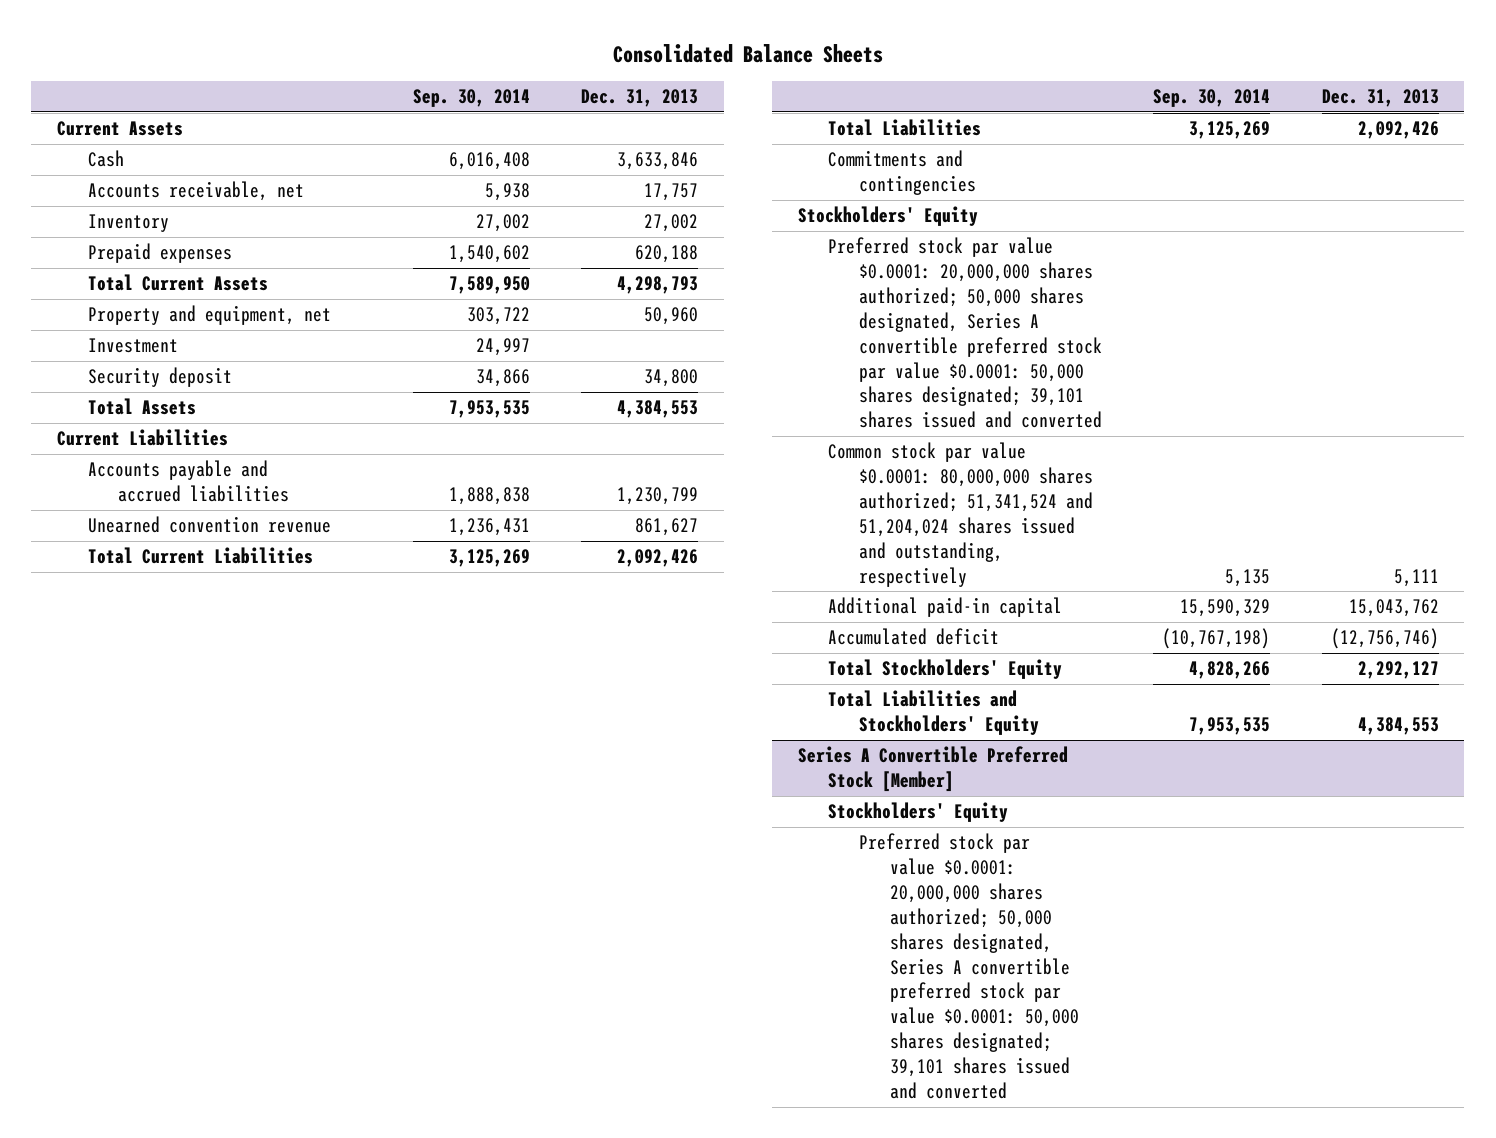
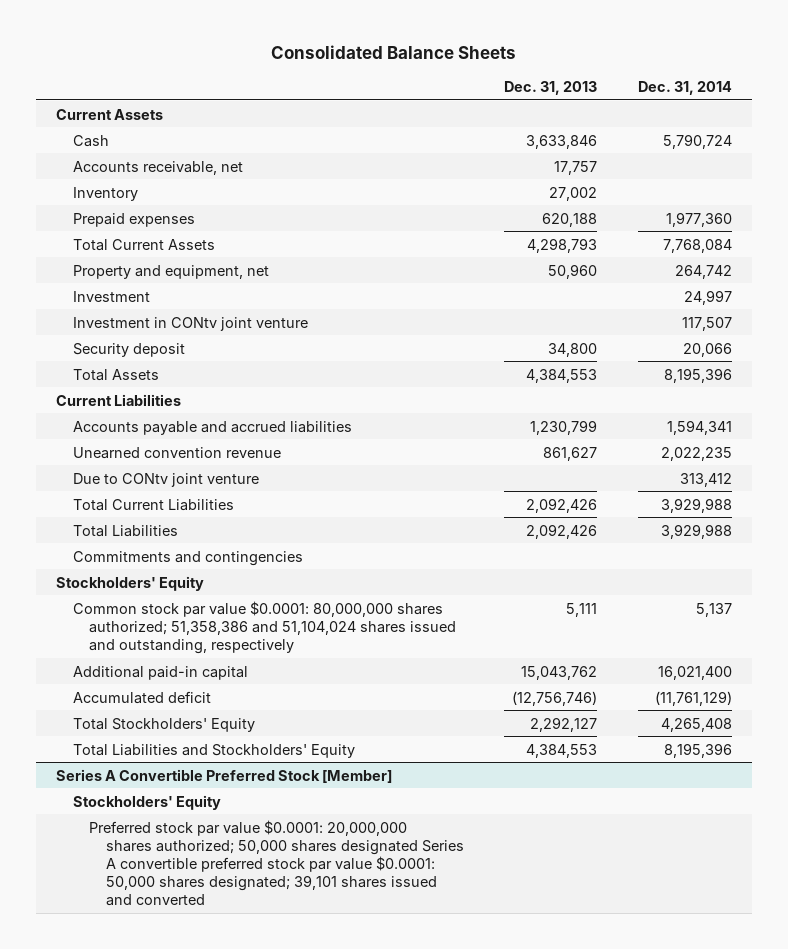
- | Sep. 30, 2014 | Dec. 31, 2013
+ | Dec. 31, 2013 | Dec. 31, 2014
+ Investment in CONtv joint venture | | 117,507
+ Due to CONtv joint venture | | 313,412
- Preferred stock par value $0.0001: 20,000,000 shares authorized; 50,000 shares designated, Series A convertible preferred stock par value $0.0001: 50,000 shares designated; 39,101 shares issued and converted
- Common stock par value $0.0001: 80,000,000 shares authorized; 51,341,524 and 51,204,024 shares issued and outstanding, respectively | 5,135 | 5,111
+ Common stock par value $0.0001: 80,000,000 shares authorized; 51,358,386 and 51,104,024 shares issued and outstanding, respectively | 5,111 | 5,137
@ Series A Convertible Preferred Stock [Member]
- Preferred stock par value $0.0001: 20,000,000 shares authorized; 50,000 shares designated, Series A convertible preferred stock par value $0.0001: 50,000 shares designated; 39,101 shares issued and converted
+ Preferred stock par value $0.0001: 20,000,000 shares authorized; 50,000 shares designated Series A convertible preferred stock par value $0.0001: 50,000 shares designated; 39,101 shares issued and converted

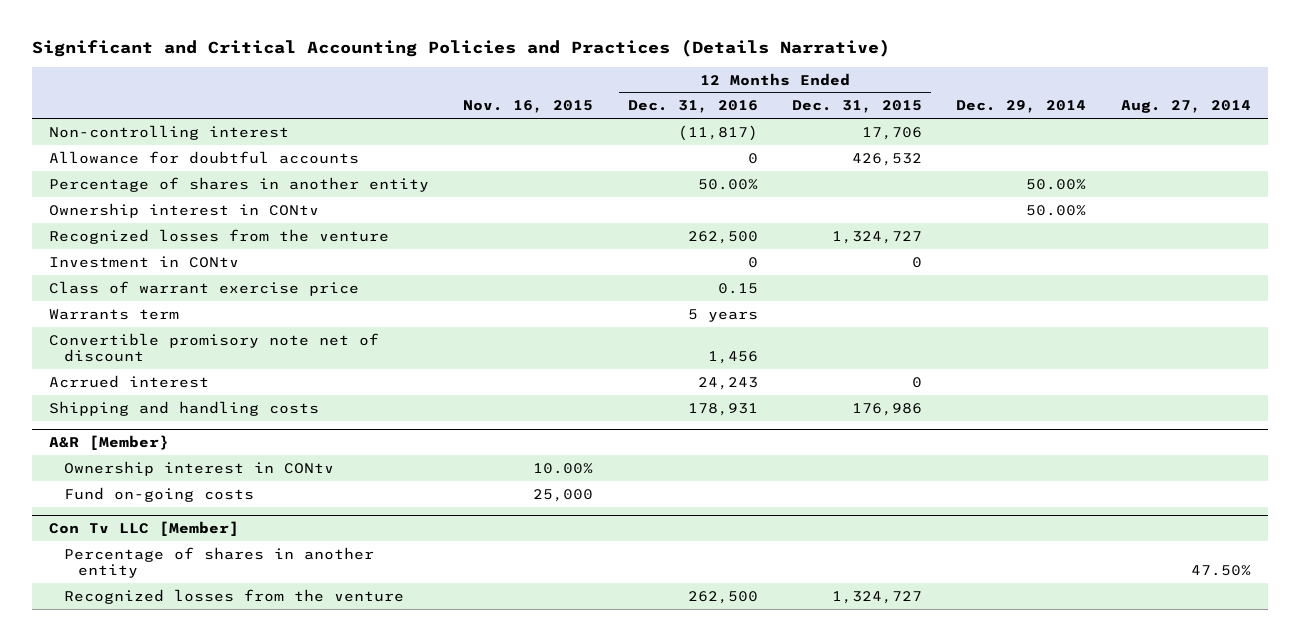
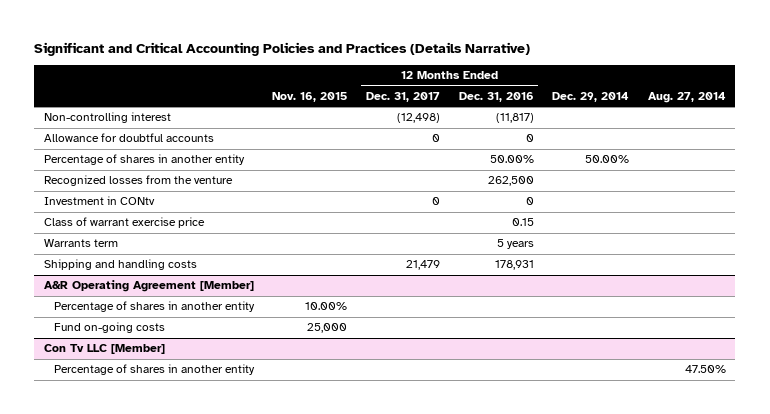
- | Nov. 16, 2015 | 12 Months Ended Dec. 31, 2016 | 12 Months Ended Dec. 31, 2015 | Dec. 29, 2014 | Aug. 27, 2014
+ | Nov. 16, 2015 | 12 Months Ended Dec. 31, 2017 | 12 Months Ended Dec. 31, 2016 | Dec. 29, 2014 | Aug. 27, 2014
- Ownership interest in CONtv | | | | 50.00% |
- Convertible promisory note net of discount | | 1,456 | | |
- Acrrued interest | | 24,243 | 0 | |
- A&R [Member}
- Ownership interest in CONtv | 10.00% | | | |
+ A&R Operating Agreement [Member]
+ Percentage of shares in another entity | 10.00% | | | |
@ Con Tv LLC [Member]
- Recognized losses from the venture | | 262,500 | 1,324,727 | |

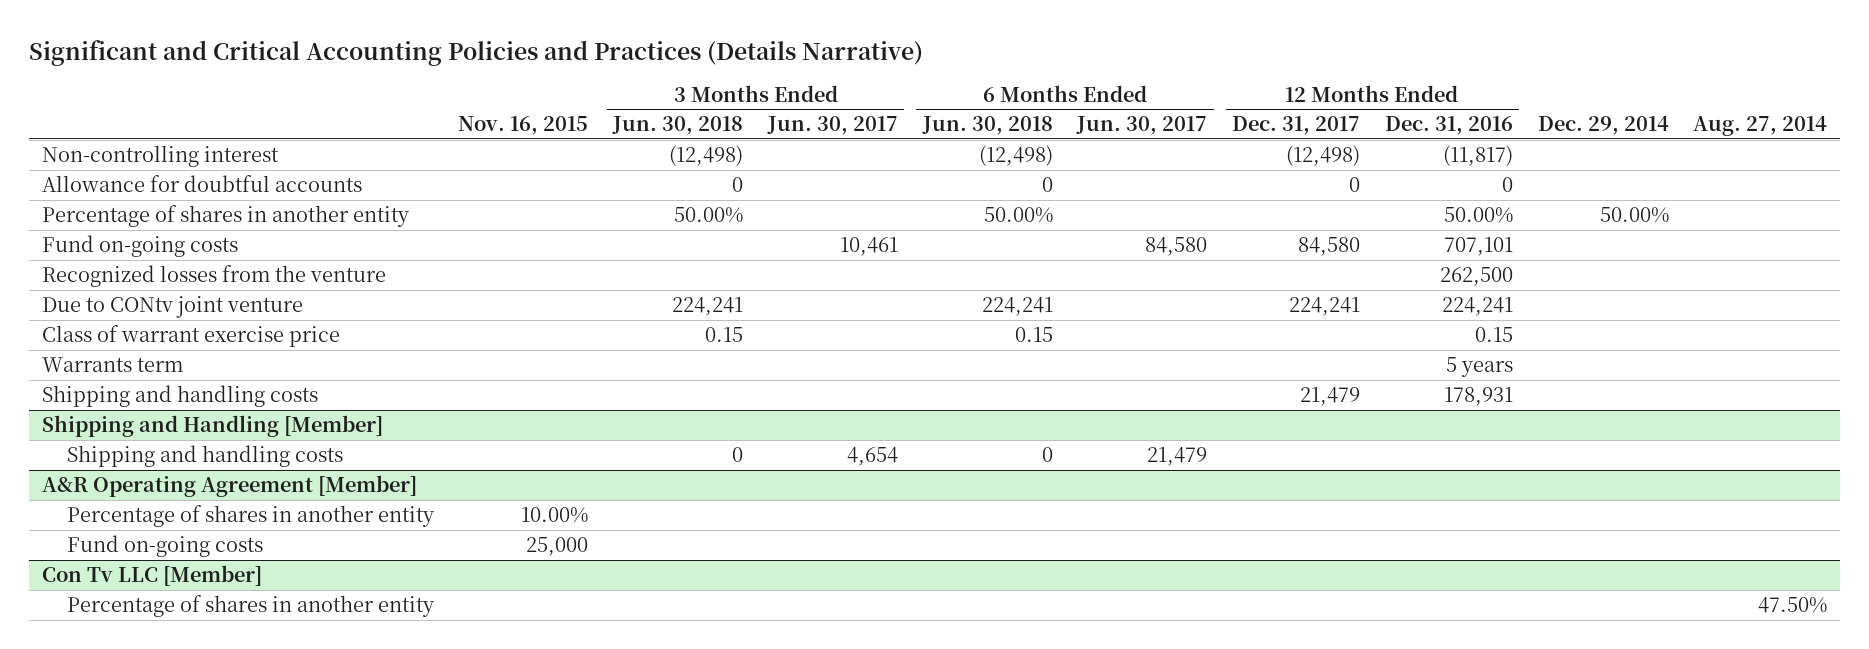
- | Nov. 16, 2015 | 12 Months Ended Dec. 31, 2017 | 12 Months Ended Dec. 31, 2016 | Dec. 29, 2014 | Aug. 27, 2014
+ | Nov. 16, 2015 | 3 Months Ended Jun. 30, 2018 | 3 Months Ended Jun. 30, 2017 | 6 Months Ended Jun. 30, 2018 | 6 Months Ended Jun. 30, 2017 | 12 Months Ended Dec. 31, 2017 | 12 Months Ended Dec. 31, 2016 | Dec. 29, 2014 | Aug. 27, 2014
+ Fund on-going costs | | | 10,461 | | 84,580 | 84,580 | 707,101 | |
- Investment in CONtv | | 0 | 0 | |
+ Due to CONtv joint venture | | 224,241 | | 224,241 | | 224,241 | 224,241 | |
+ Shipping and Handling [Member]
+ Shipping and handling costs | | 0 | 4,654 | 0 | 21,479 | | | |

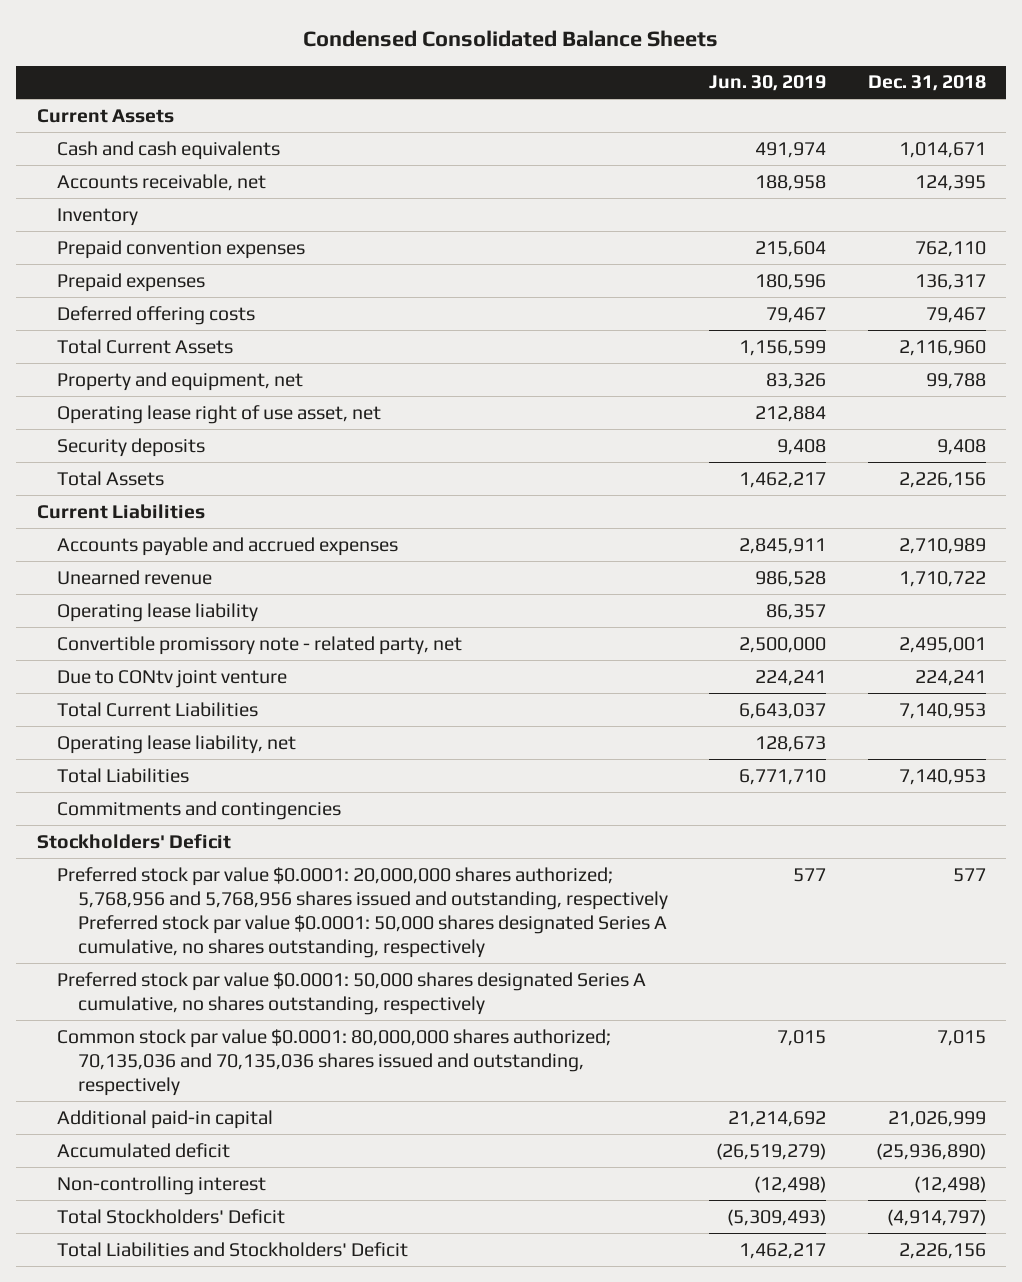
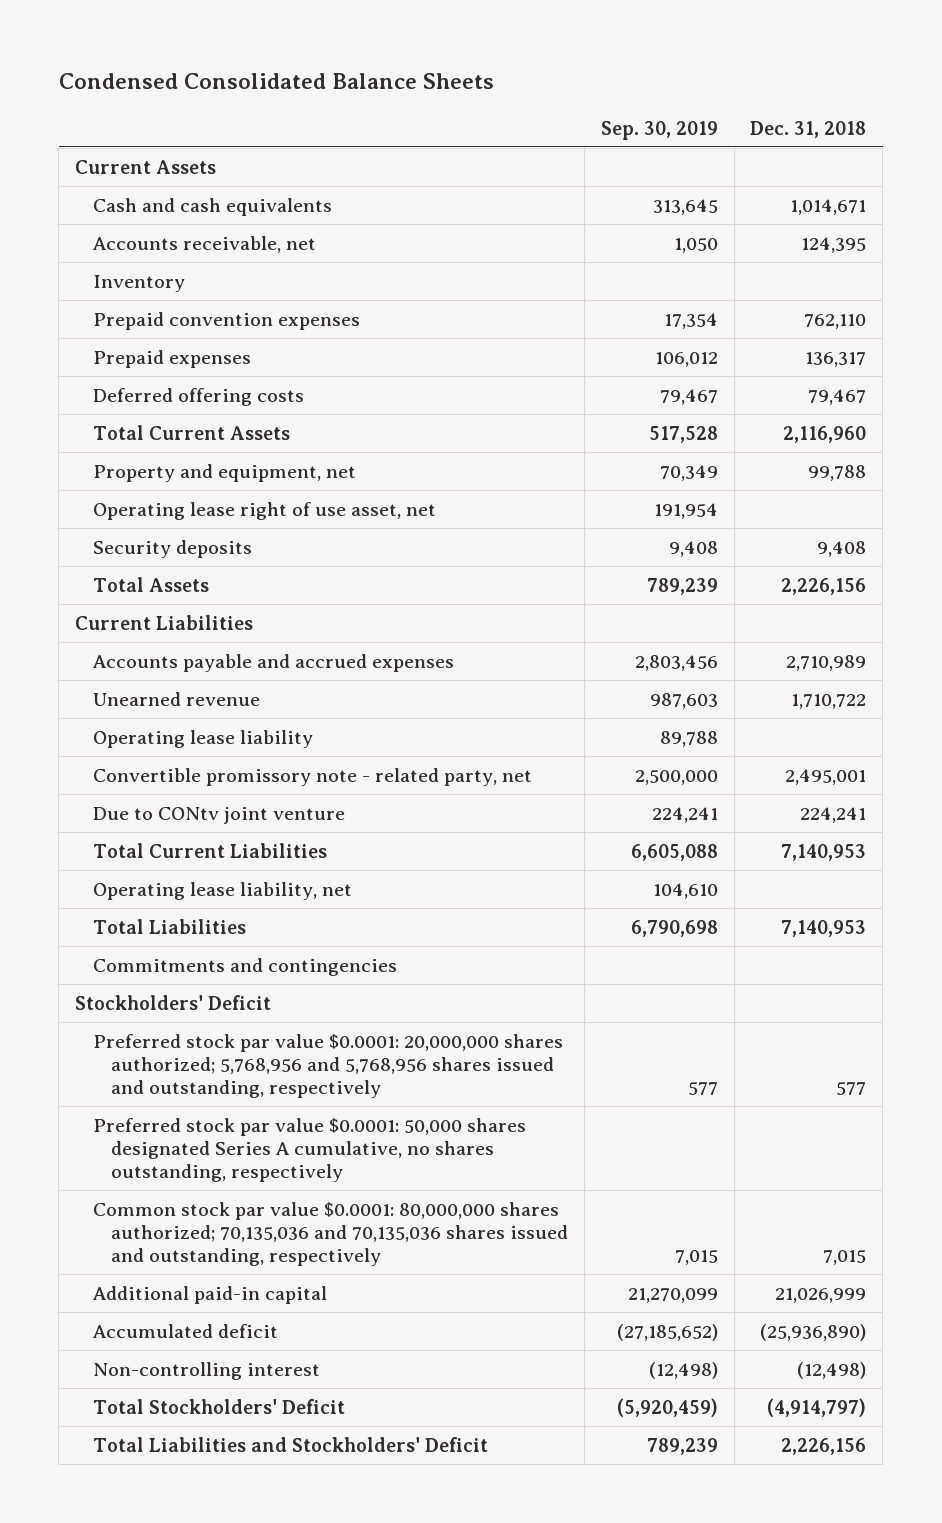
- | Jun. 30, 2019 | Dec. 31, 2018
+ | Sep. 30, 2019 | Dec. 31, 2018
- Preferred stock par value $0.0001: 20,000,000 shares authorized; 5,768,956 and 5,768,956 shares issued and outstanding, respectively Preferred stock par value $0.0001: 50,000 shares designated Series A cumulative, no shares outstanding, respectively | 577 | 577
+ Preferred stock par value $0.0001: 20,000,000 shares authorized; 5,768,956 and 5,768,956 shares issued and outstanding, respectively | 577 | 577

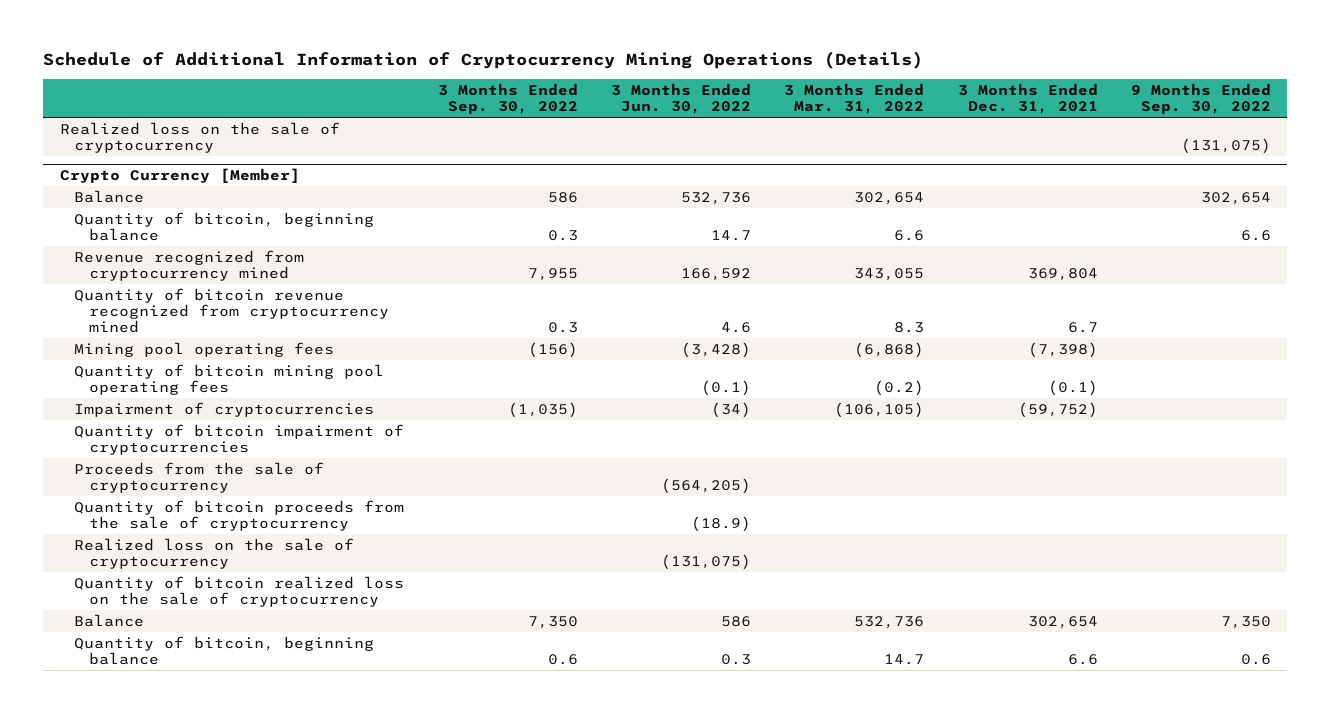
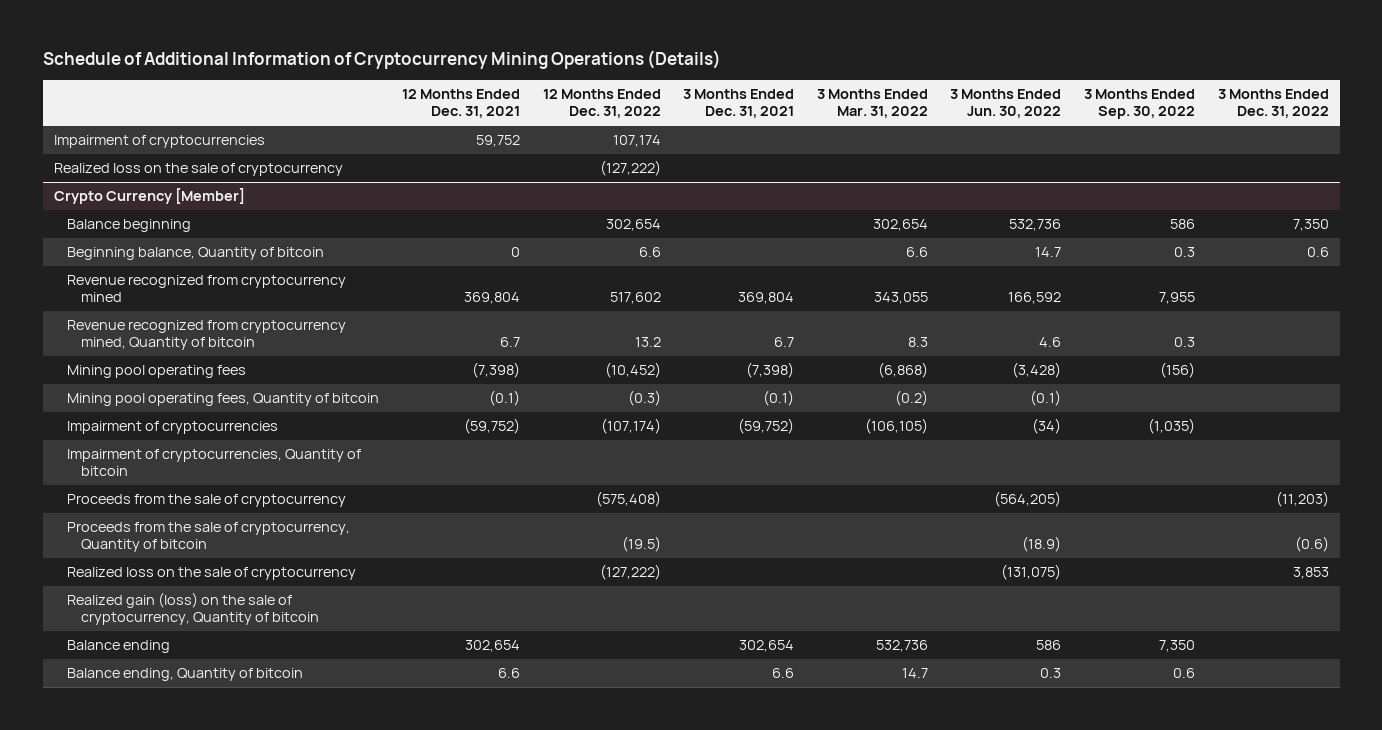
- | 3 Months Ended Sep. 30, 2022 | 3 Months Ended Jun. 30, 2022 | 3 Months Ended Mar. 31, 2022 | 3 Months Ended Dec. 31, 2021 | 9 Months Ended Sep. 30, 2022
+ | 12 Months Ended Dec. 31, 2021 | 12 Months Ended Dec. 31, 2022 | 3 Months Ended Dec. 31, 2021 | 3 Months Ended Mar. 31, 2022 | 3 Months Ended Jun. 30, 2022 | 3 Months Ended Sep. 30, 2022 | 3 Months Ended Dec. 31, 2022
+ Impairment of cryptocurrencies | 59,752 | 107,174 | | | | |
@ Crypto Currency [Member]
- Balance | 586 | 532,736 | 302,654 | | 302,654
- Quantity of bitcoin, beginning balance | 0.3 | 14.7 | 6.6 | | 6.6
+ Balance beginning | | 302,654 | | 302,654 | 532,736 | 586 | 7,350
+ Beginning balance, Quantity of bitcoin | 0 | 6.6 | | 6.6 | 14.7 | 0.3 | 0.6
- Quantity of bitcoin revenue recognized from cryptocurrency mined | 0.3 | 4.6 | 8.3 | 6.7 |
+ Revenue recognized from cryptocurrency mined, Quantity of bitcoin | 6.7 | 13.2 | 6.7 | 8.3 | 4.6 | 0.3 |
- Quantity of bitcoin mining pool operating fees | | (0.1) | (0.2) | (0.1) |
+ Mining pool operating fees, Quantity of bitcoin | (0.1) | (0.3) | (0.1) | (0.2) | (0.1) | |
- Quantity of bitcoin impairment of cryptocurrencies
+ Impairment of cryptocurrencies, Quantity of bitcoin
- Quantity of bitcoin proceeds from the sale of cryptocurrency | | (18.9) | | |
+ Proceeds from the sale of cryptocurrency, Quantity of bitcoin | | (19.5) | | | (18.9) | | (0.6)
- Quantity of bitcoin realized loss on the sale of cryptocurrency
- Balance | 7,350 | 586 | 532,736 | 302,654 | 7,350
- Quantity of bitcoin, beginning balance | 0.6 | 0.3 | 14.7 | 6.6 | 0.6
+ Realized gain (loss) on the sale of cryptocurrency, Quantity of bitcoin
+ Balance ending | 302,654 | | 302,654 | 532,736 | 586 | 7,350 |
+ Balance ending, Quantity of bitcoin | 6.6 | | 6.6 | 14.7 | 0.3 | 0.6 |

